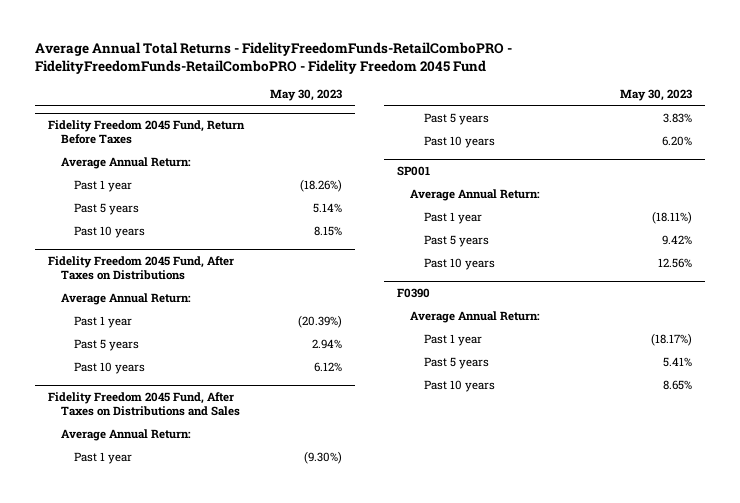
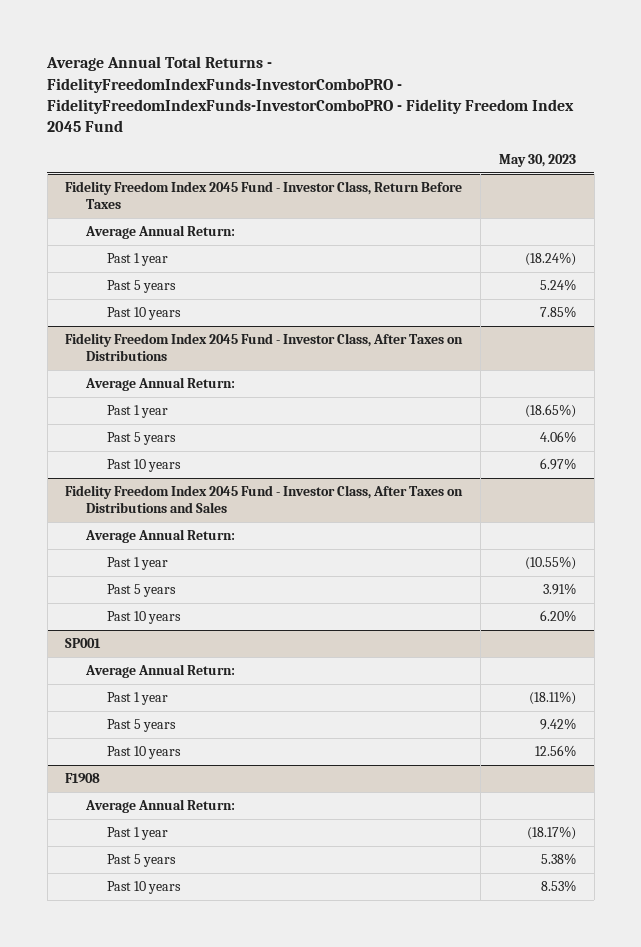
- Average Annual Total Returns - FidelityFreedomFunds-RetailComboPRO - FidelityFreedomFunds-RetailComboPRO - Fidelity Freedom 2045 Fund
+ Average Annual Total Returns - FidelityFreedomIndexFunds-InvestorComboPRO - FidelityFreedomIndexFunds-InvestorComboPRO - Fidelity Freedom Index 2045 Fund
- Fidelity Freedom 2045 Fund, Return Before Taxes
+ Fidelity Freedom Index 2045 Fund - Investor Class, Return Before Taxes
- Past 1 year | (18.26%)
- Past 5 years | 5.14%
- Past 10 years | 8.15%
- Fidelity Freedom 2045 Fund, After Taxes on Distributions
+ Past 1 year | (18.24%)
+ Past 5 years | 5.24%
+ Past 10 years | 7.85%
+ Fidelity Freedom Index 2045 Fund - Investor Class, After Taxes on Distributions
- Past 1 year | (20.39%)
- Past 5 years | 2.94%
- Past 10 years | 6.12%
- Fidelity Freedom 2045 Fund, After Taxes on Distributions and Sales
+ Past 1 year | (18.65%)
+ Past 5 years | 4.06%
+ Past 10 years | 6.97%
+ Fidelity Freedom Index 2045 Fund - Investor Class, After Taxes on Distributions and Sales
- Past 1 year | (9.30%)
- Past 5 years | 3.83%
+ Past 1 year | (10.55%)
+ Past 5 years | 3.91%
- F0390
+ F1908
- Past 5 years | 5.41%
- Past 10 years | 8.65%
+ Past 5 years | 5.38%
+ Past 10 years | 8.53%

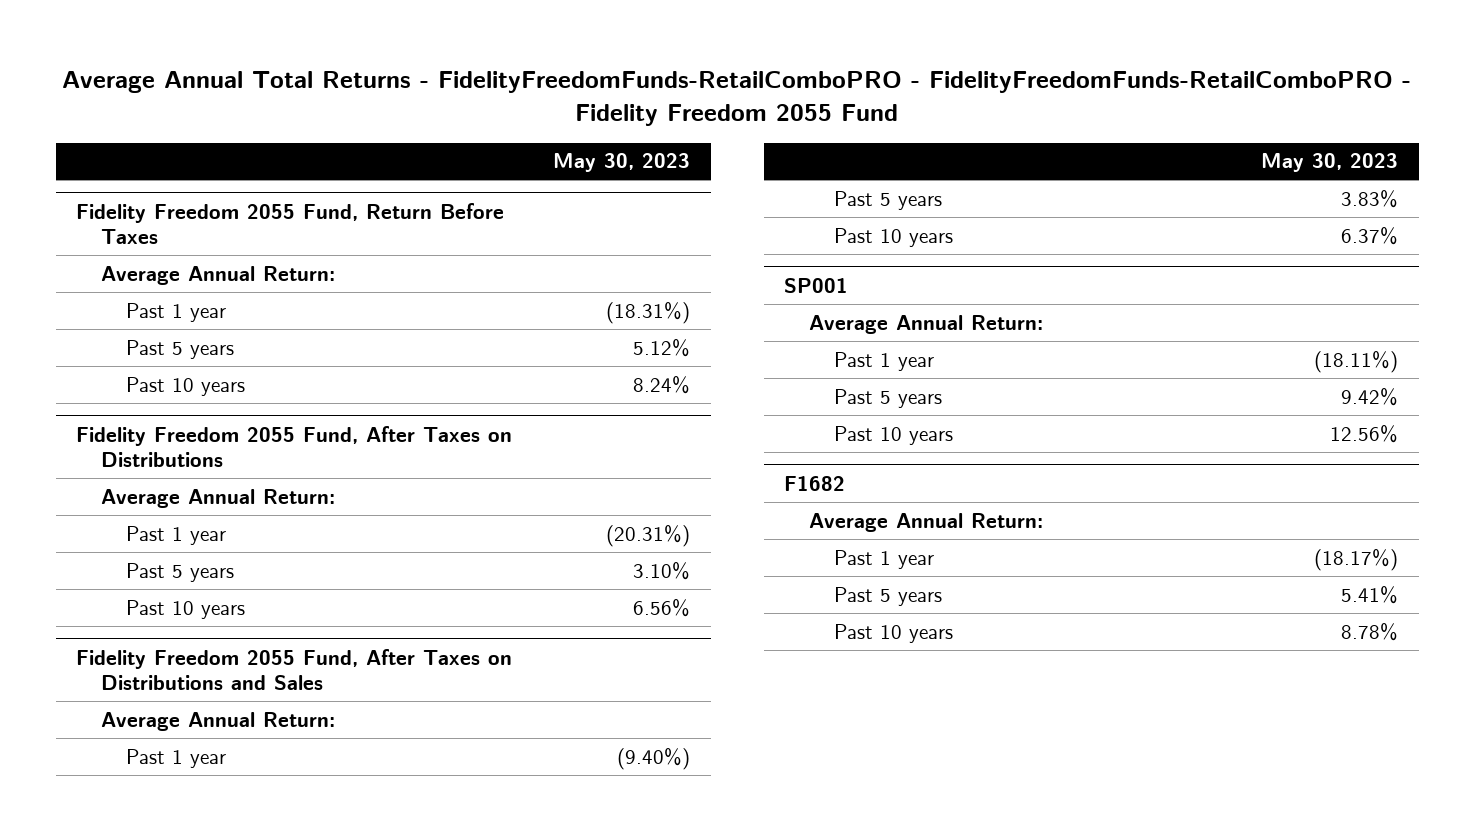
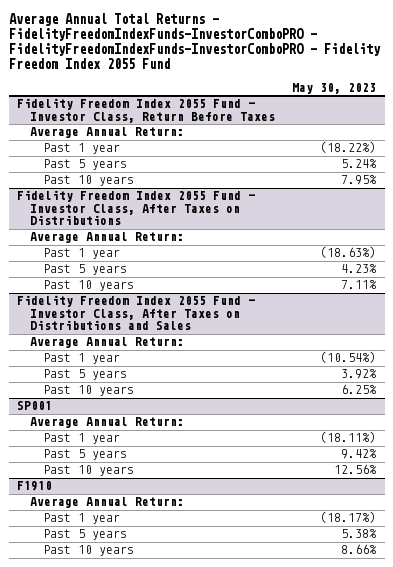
- Average Annual Total Returns - FidelityFreedomFunds-RetailComboPRO - FidelityFreedomFunds-RetailComboPRO - Fidelity Freedom 2055 Fund
+ Average Annual Total Returns - FidelityFreedomIndexFunds-InvestorComboPRO - FidelityFreedomIndexFunds-InvestorComboPRO - Fidelity Freedom Index 2055 Fund
- Fidelity Freedom 2055 Fund, Return Before Taxes
+ Fidelity Freedom Index 2055 Fund - Investor Class, Return Before Taxes
- Past 1 year | (18.31%)
- Past 5 years | 5.12%
- Past 10 years | 8.24%
- Fidelity Freedom 2055 Fund, After Taxes on Distributions
+ Past 1 year | (18.22%)
+ Past 5 years | 5.24%
+ Past 10 years | 7.95%
+ Fidelity Freedom Index 2055 Fund - Investor Class, After Taxes on Distributions
- Past 1 year | (20.31%)
- Past 5 years | 3.10%
- Past 10 years | 6.56%
- Fidelity Freedom 2055 Fund, After Taxes on Distributions and Sales
+ Past 1 year | (18.63%)
+ Past 5 years | 4.23%
+ Past 10 years | 7.11%
+ Fidelity Freedom Index 2055 Fund - Investor Class, After Taxes on Distributions and Sales
- Past 1 year | (9.40%)
- Past 5 years | 3.83%
- Past 10 years | 6.37%
+ Past 1 year | (10.54%)
+ Past 5 years | 3.92%
+ Past 10 years | 6.25%
- F1682
+ F1910
- Past 5 years | 5.41%
- Past 10 years | 8.78%
+ Past 5 years | 5.38%
+ Past 10 years | 8.66%

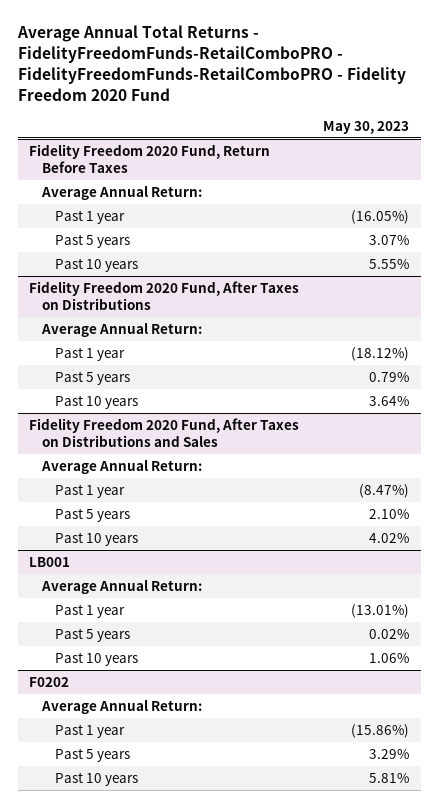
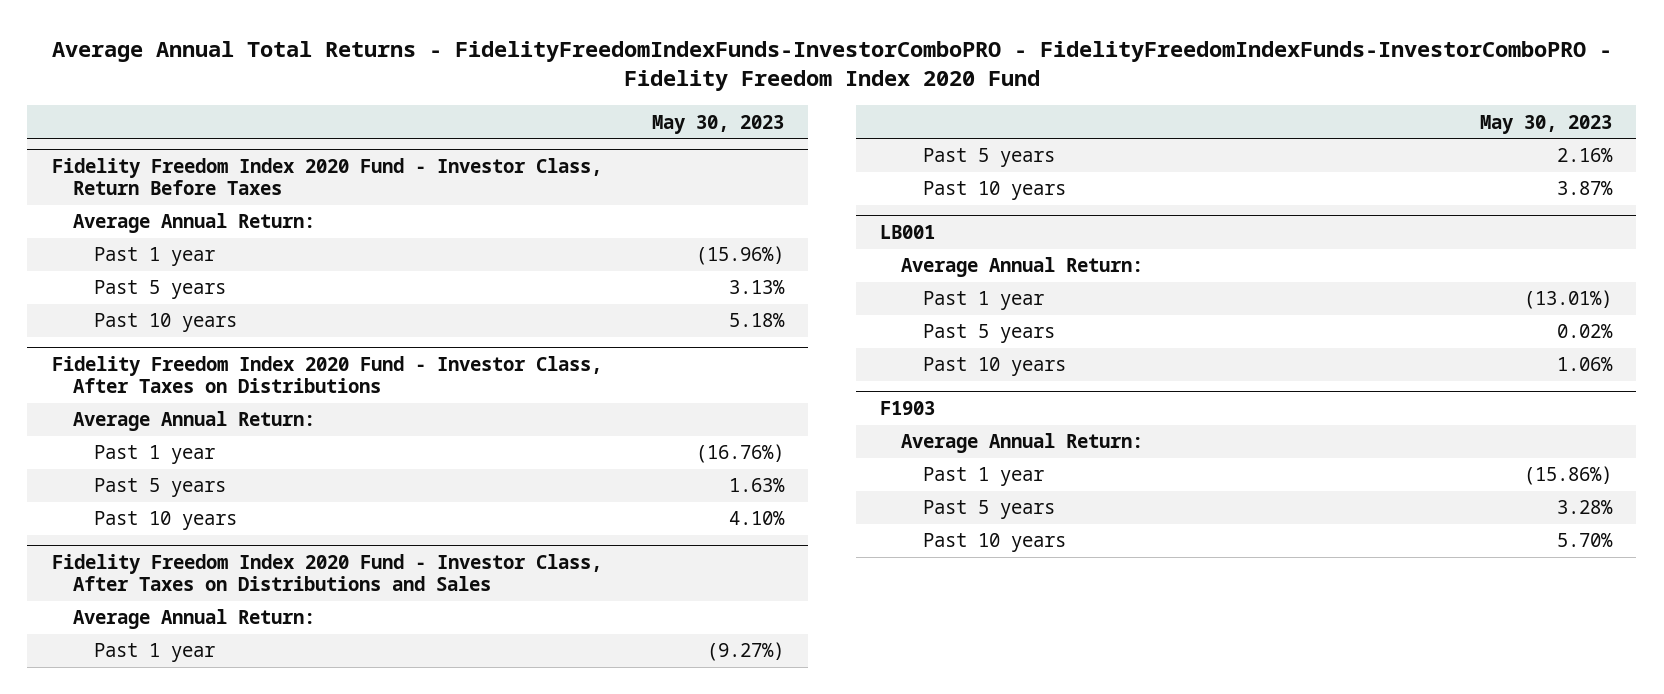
- Average Annual Total Returns - FidelityFreedomFunds-RetailComboPRO - FidelityFreedomFunds-RetailComboPRO - Fidelity Freedom 2020 Fund
+ Average Annual Total Returns - FidelityFreedomIndexFunds-InvestorComboPRO - FidelityFreedomIndexFunds-InvestorComboPRO - Fidelity Freedom Index 2020 Fund
- Fidelity Freedom 2020 Fund, Return Before Taxes
+ Fidelity Freedom Index 2020 Fund - Investor Class, Return Before Taxes
- Past 1 year | (16.05%)
- Past 5 years | 3.07%
- Past 10 years | 5.55%
- Fidelity Freedom 2020 Fund, After Taxes on Distributions
+ Past 1 year | (15.96%)
+ Past 5 years | 3.13%
+ Past 10 years | 5.18%
+ Fidelity Freedom Index 2020 Fund - Investor Class, After Taxes on Distributions
- Past 1 year | (18.12%)
- Past 5 years | 0.79%
- Past 10 years | 3.64%
- Fidelity Freedom 2020 Fund, After Taxes on Distributions and Sales
+ Past 1 year | (16.76%)
+ Past 5 years | 1.63%
+ Past 10 years | 4.10%
+ Fidelity Freedom Index 2020 Fund - Investor Class, After Taxes on Distributions and Sales
- Past 1 year | (8.47%)
- Past 5 years | 2.10%
- Past 10 years | 4.02%
+ Past 1 year | (9.27%)
+ Past 5 years | 2.16%
+ Past 10 years | 3.87%
- F0202
+ F1903
- Past 5 years | 3.29%
- Past 10 years | 5.81%
+ Past 5 years | 3.28%
+ Past 10 years | 5.70%

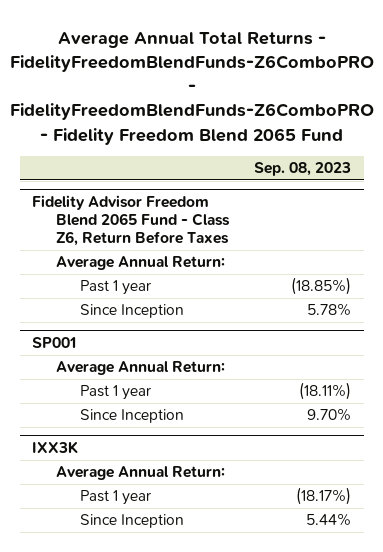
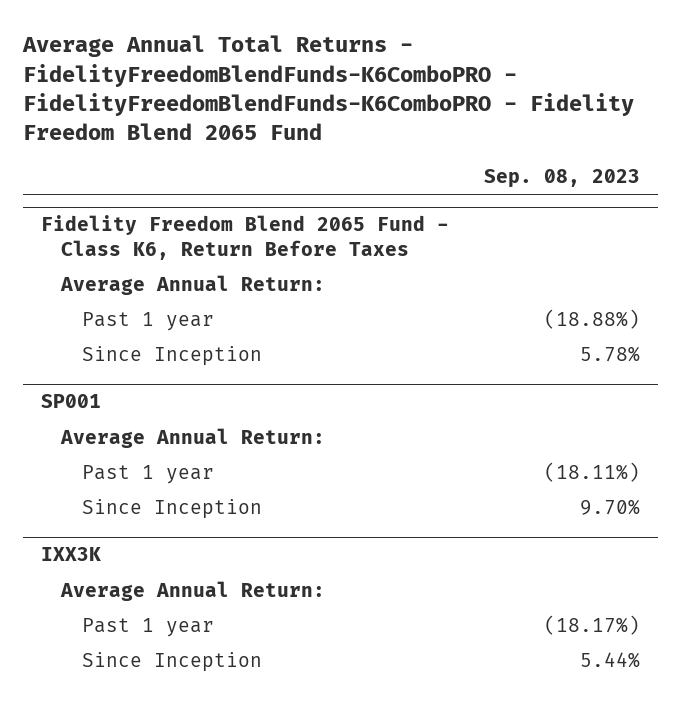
- Average Annual Total Returns - FidelityFreedomBlendFunds-Z6ComboPRO - FidelityFreedomBlendFunds-Z6ComboPRO - Fidelity Freedom Blend 2065 Fund
+ Average Annual Total Returns - FidelityFreedomBlendFunds-K6ComboPRO - FidelityFreedomBlendFunds-K6ComboPRO - Fidelity Freedom Blend 2065 Fund
- Fidelity Advisor Freedom Blend 2065 Fund - Class Z6, Return Before Taxes
+ Fidelity Freedom Blend 2065 Fund - Class K6, Return Before Taxes
- Past 1 year | (18.85%)
+ Past 1 year | (18.88%)

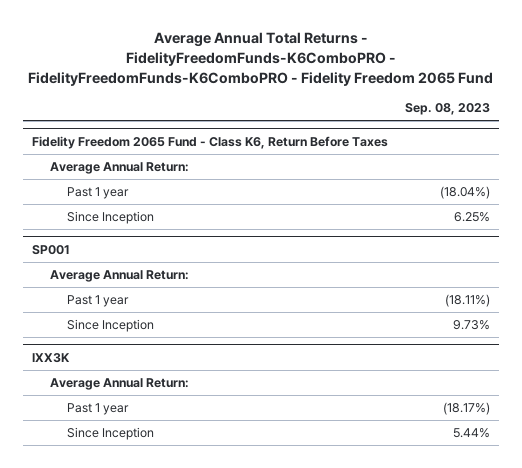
- Average Annual Total Returns - FidelityFreedomBlendFunds-K6ComboPRO - FidelityFreedomBlendFunds-K6ComboPRO - Fidelity Freedom Blend 2065 Fund
+ Average Annual Total Returns - FidelityFreedomFunds-K6ComboPRO - FidelityFreedomFunds-K6ComboPRO - Fidelity Freedom 2065 Fund
- Fidelity Freedom Blend 2065 Fund - Class K6, Return Before Taxes
+ Fidelity Freedom 2065 Fund - Class K6, Return Before Taxes
- Past 1 year | (18.88%)
- Since Inception | 5.78%
+ Past 1 year | (18.04%)
+ Since Inception | 6.25%
@ SP001
- Since Inception | 9.70%
+ Since Inception | 9.73%

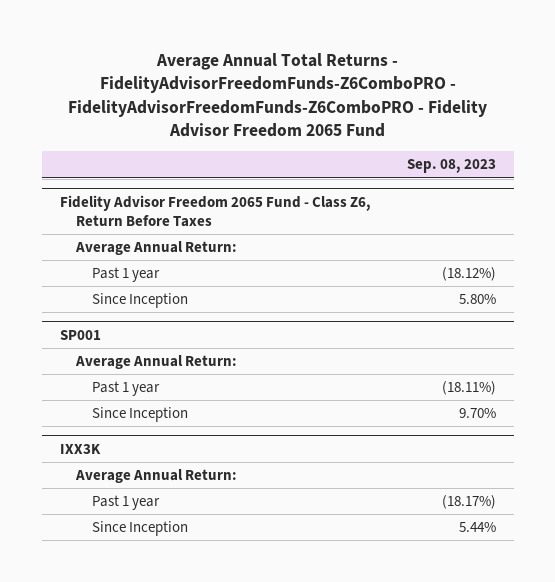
- Average Annual Total Returns - FidelityFreedomFunds-K6ComboPRO - FidelityFreedomFunds-K6ComboPRO - Fidelity Freedom 2065 Fund
+ Average Annual Total Returns - FidelityAdvisorFreedomFunds-Z6ComboPRO - FidelityAdvisorFreedomFunds-Z6ComboPRO - Fidelity Advisor Freedom 2065 Fund
- Fidelity Freedom 2065 Fund - Class K6, Return Before Taxes
+ Fidelity Advisor Freedom 2065 Fund - Class Z6, Return Before Taxes
- Past 1 year | (18.04%)
- Since Inception | 6.25%
+ Past 1 year | (18.12%)
+ Since Inception | 5.80%
@ SP001
- Since Inception | 9.73%
+ Since Inception | 9.70%

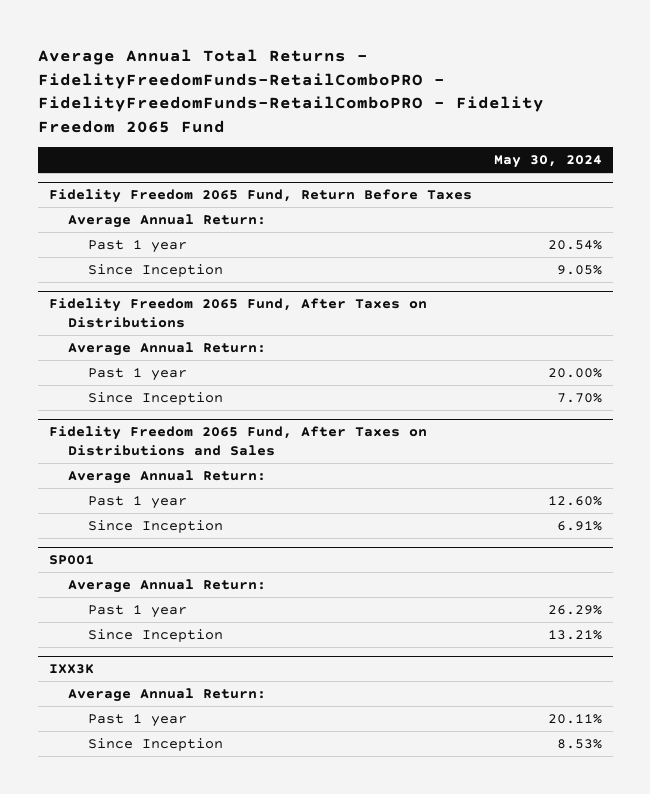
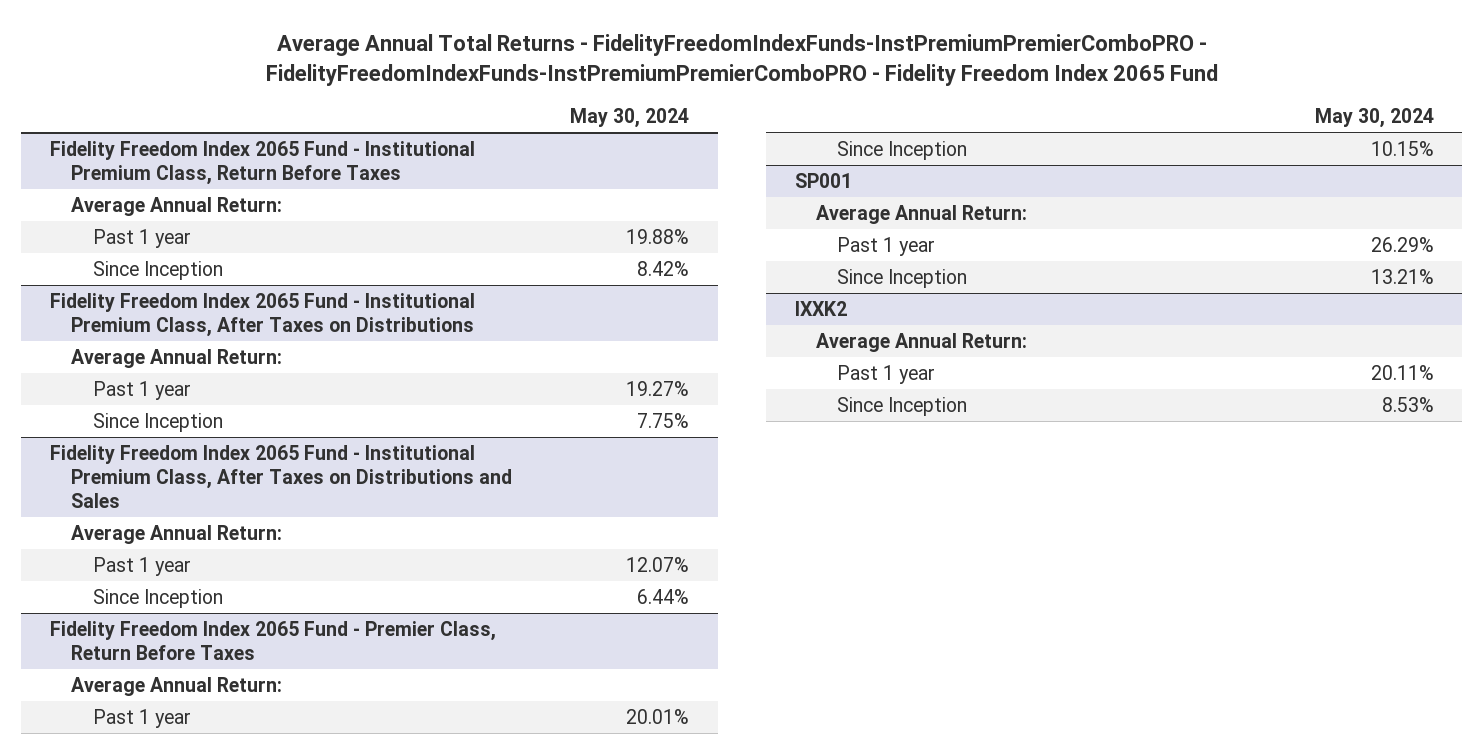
- Average Annual Total Returns - FidelityFreedomFunds-RetailComboPRO - FidelityFreedomFunds-RetailComboPRO - Fidelity Freedom 2065 Fund
+ Average Annual Total Returns - FidelityFreedomIndexFunds-InstPremiumPremierComboPRO - FidelityFreedomIndexFunds-InstPremiumPremierComboPRO - Fidelity Freedom Index 2065 Fund
- Fidelity Freedom 2065 Fund, Return Before Taxes
+ Fidelity Freedom Index 2065 Fund - Institutional Premium Class, Return Before Taxes
- Past 1 year | 20.54%
- Since Inception | 9.05%
- Fidelity Freedom 2065 Fund, After Taxes on Distributions
+ Past 1 year | 19.88%
+ Since Inception | 8.42%
+ Fidelity Freedom Index 2065 Fund - Institutional Premium Class, After Taxes on Distributions
- Past 1 year | 20.00%
- Since Inception | 7.70%
- Fidelity Freedom 2065 Fund, After Taxes on Distributions and Sales
+ Past 1 year | 19.27%
+ Since Inception | 7.75%
+ Fidelity Freedom Index 2065 Fund - Institutional Premium Class, After Taxes on Distributions and Sales
- Past 1 year | 12.60%
- Since Inception | 6.91%
+ Past 1 year | 12.07%
+ Since Inception | 6.44%
+ Fidelity Freedom Index 2065 Fund - Premier Class, Return Before Taxes
+ Average Annual Return:
+ Past 1 year | 20.01%
+ Since Inception | 10.15%
- IXX3K
+ IXXK2

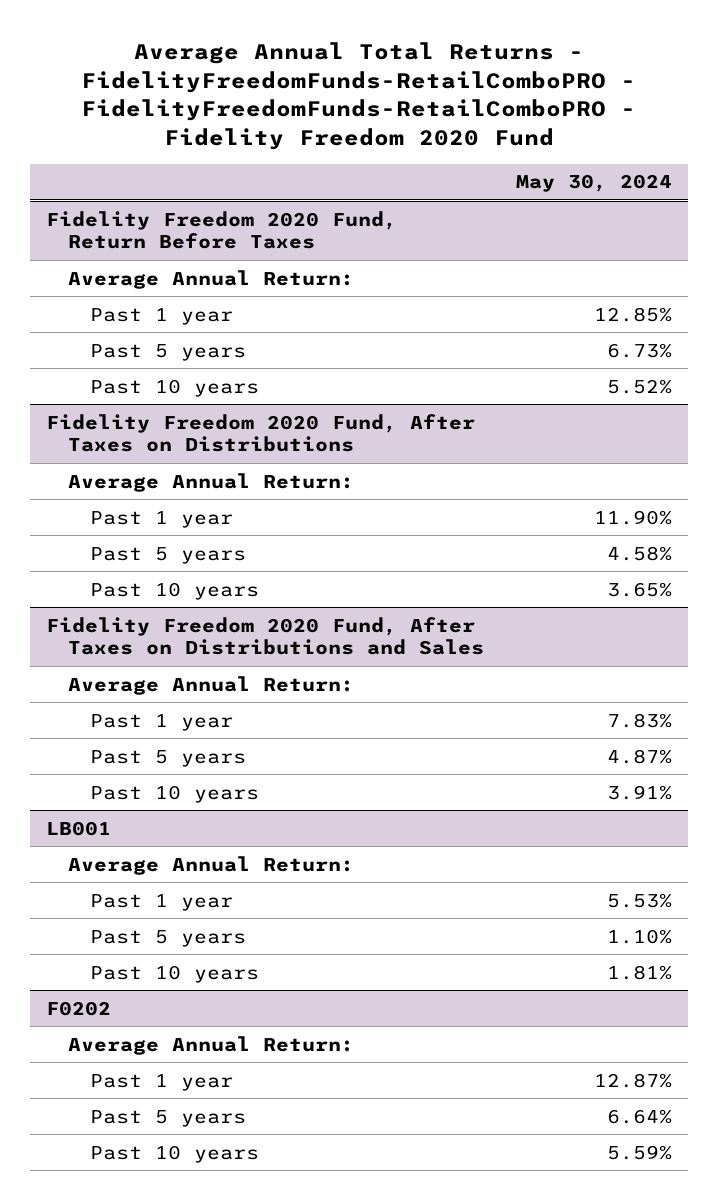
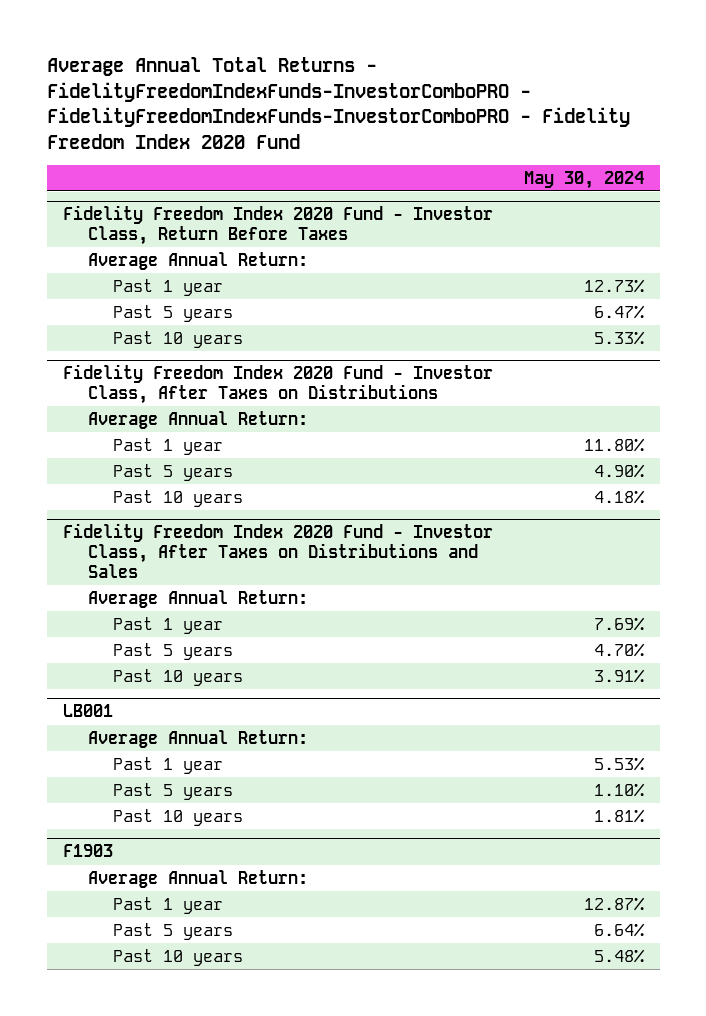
- Average Annual Total Returns - FidelityFreedomFunds-RetailComboPRO - FidelityFreedomFunds-RetailComboPRO - Fidelity Freedom 2020 Fund
+ Average Annual Total Returns - FidelityFreedomIndexFunds-InvestorComboPRO - FidelityFreedomIndexFunds-InvestorComboPRO - Fidelity Freedom Index 2020 Fund
- Fidelity Freedom 2020 Fund, Return Before Taxes
+ Fidelity Freedom Index 2020 Fund - Investor Class, Return Before Taxes
- Past 1 year | 12.85%
- Past 5 years | 6.73%
- Past 10 years | 5.52%
- Fidelity Freedom 2020 Fund, After Taxes on Distributions
+ Past 1 year | 12.73%
+ Past 5 years | 6.47%
+ Past 10 years | 5.33%
+ Fidelity Freedom Index 2020 Fund - Investor Class, After Taxes on Distributions
- Past 1 year | 11.90%
- Past 5 years | 4.58%
- Past 10 years | 3.65%
- Fidelity Freedom 2020 Fund, After Taxes on Distributions and Sales
+ Past 1 year | 11.80%
+ Past 5 years | 4.90%
+ Past 10 years | 4.18%
+ Fidelity Freedom Index 2020 Fund - Investor Class, After Taxes on Distributions and Sales
- Past 1 year | 7.83%
- Past 5 years | 4.87%
+ Past 1 year | 7.69%
+ Past 5 years | 4.70%
- F0202
+ F1903
- Past 10 years | 5.59%
+ Past 10 years | 5.48%

